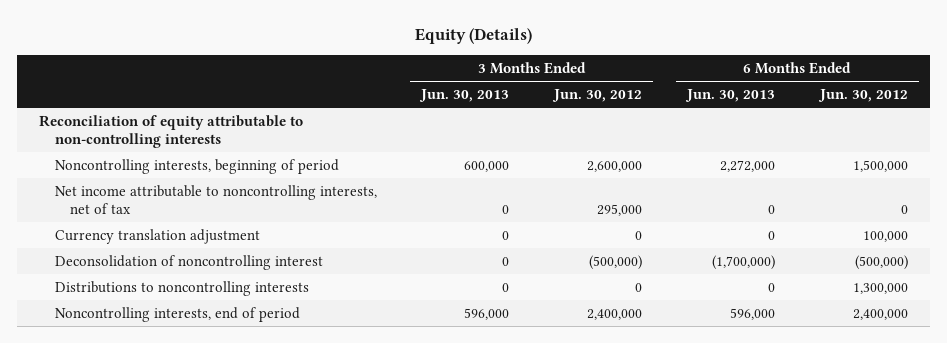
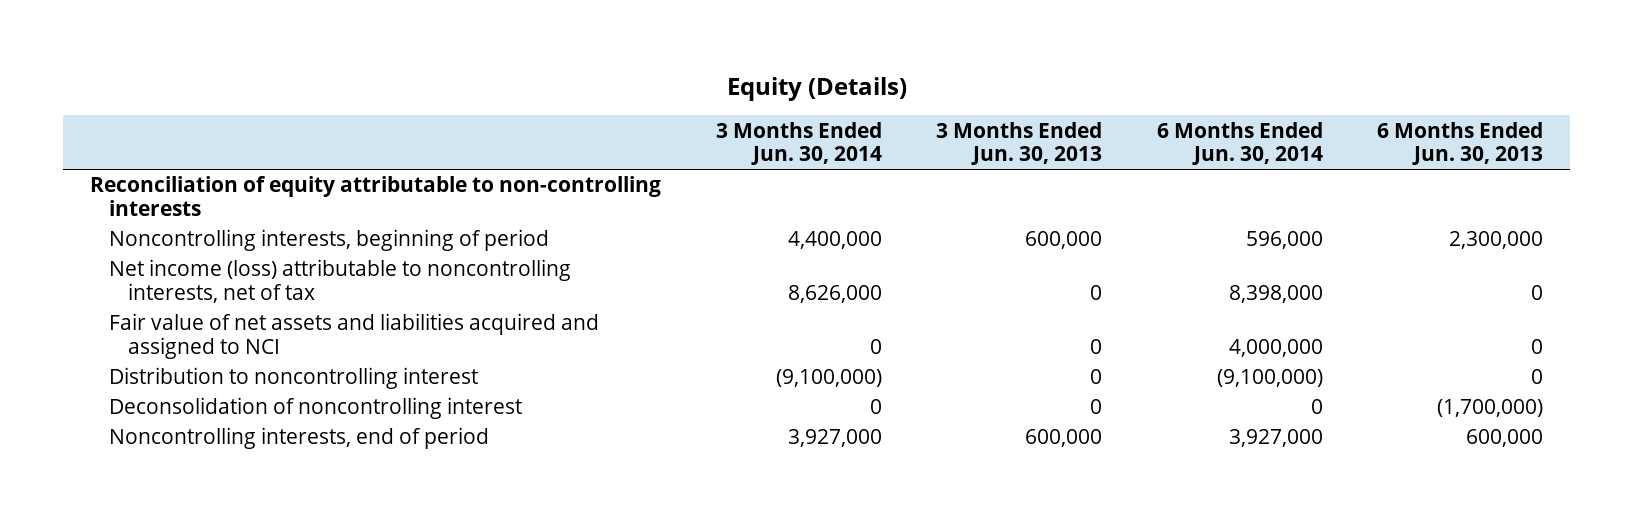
- | 3 Months Ended Jun. 30, 2013 | 3 Months Ended Jun. 30, 2012 | 6 Months Ended Jun. 30, 2013 | 6 Months Ended Jun. 30, 2012
+ | 3 Months Ended Jun. 30, 2014 | 3 Months Ended Jun. 30, 2013 | 6 Months Ended Jun. 30, 2014 | 6 Months Ended Jun. 30, 2013
- Noncontrolling interests, beginning of period | 600,000 | 2,600,000 | 2,272,000 | 1,500,000
- Net income attributable to noncontrolling interests, net of tax | 0 | 295,000 | 0 | 0
- Currency translation adjustment | 0 | 0 | 0 | 100,000
+ Noncontrolling interests, beginning of period | 4,400,000 | 600,000 | 596,000 | 2,300,000
+ Net income (loss) attributable to noncontrolling interests, net of tax | 8,626,000 | 0 | 8,398,000 | 0
+ Fair value of net assets and liabilities acquired and assigned to NCI | 0 | 0 | 4,000,000 | 0
+ Distribution to noncontrolling interest | (9,100,000) | 0 | (9,100,000) | 0
- Distributions to noncontrolling interests | 0 | 0 | 0 | 1,300,000
- Noncontrolling interests, end of period | 596,000 | 2,400,000 | 596,000 | 2,400,000
+ Noncontrolling interests, end of period | 3,927,000 | 600,000 | 3,927,000 | 600,000

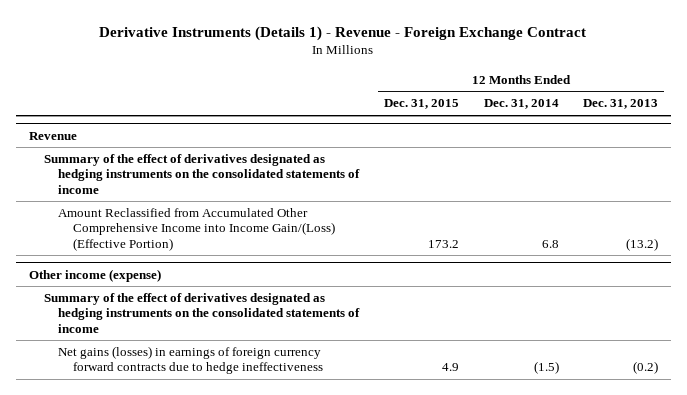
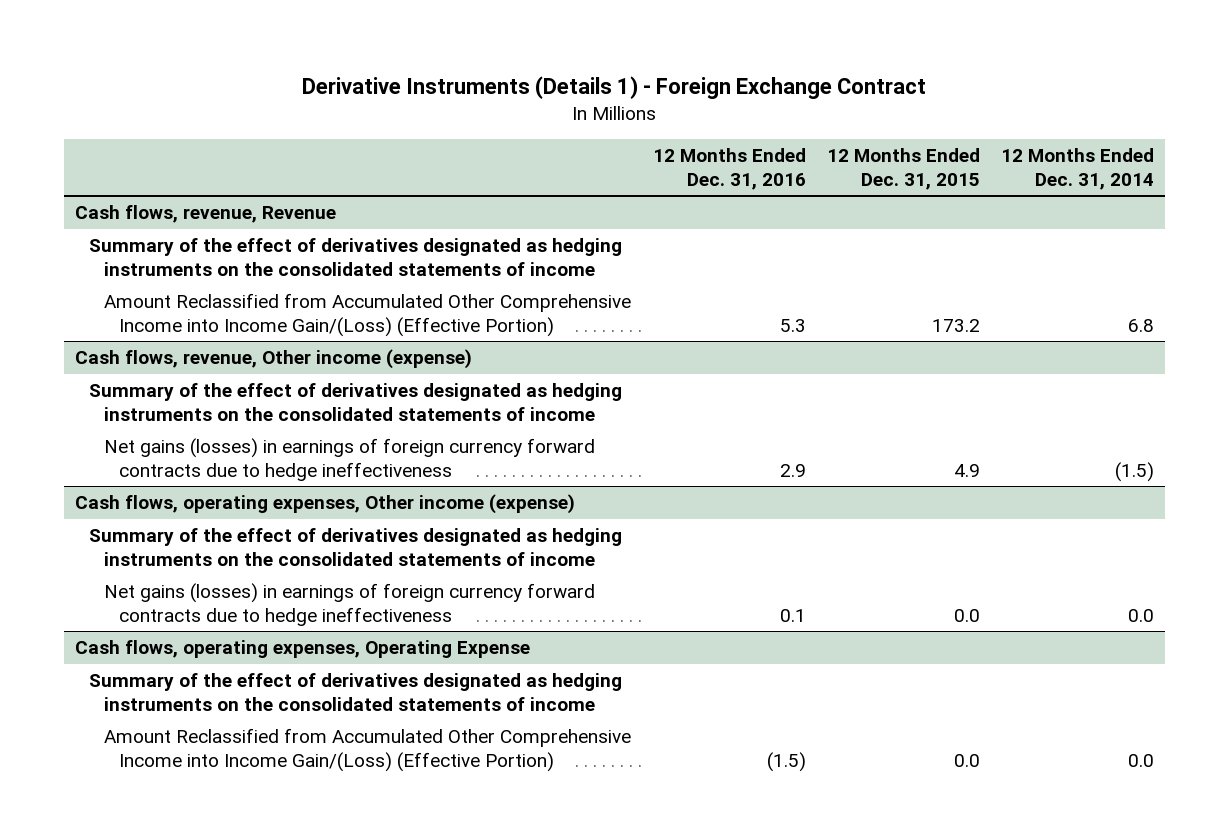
- Derivative Instruments (Details 1) - Revenue - Foreign Exchange Contract
+ Derivative Instruments (Details 1) - Foreign Exchange Contract
- | 12 Months Ended Dec. 31, 2015 | 12 Months Ended Dec. 31, 2014 | 12 Months Ended Dec. 31, 2013
+ | 12 Months Ended Dec. 31, 2016 | 12 Months Ended Dec. 31, 2015 | 12 Months Ended Dec. 31, 2014
- Revenue
+ Cash flows, revenue, Revenue
- Other income (expense)
+ Cash flows, revenue, Other income (expense)
+ Cash flows, operating expenses, Other income (expense)
+ Summary of the effect of derivatives designated as hedging instruments on the consolidated statements of income
+ Net gains (losses) in earnings of foreign currency forward contracts due to hedge ineffectiveness | 0.1 | 0.0 | 0.0
+ Cash flows, operating expenses, Operating Expense
+ Summary of the effect of derivatives designated as hedging instruments on the consolidated statements of income
+ Amount Reclassified from Accumulated Other Comprehensive Income into Income Gain/(Loss) (Effective Portion) | (1.5) | 0.0 | 0.0

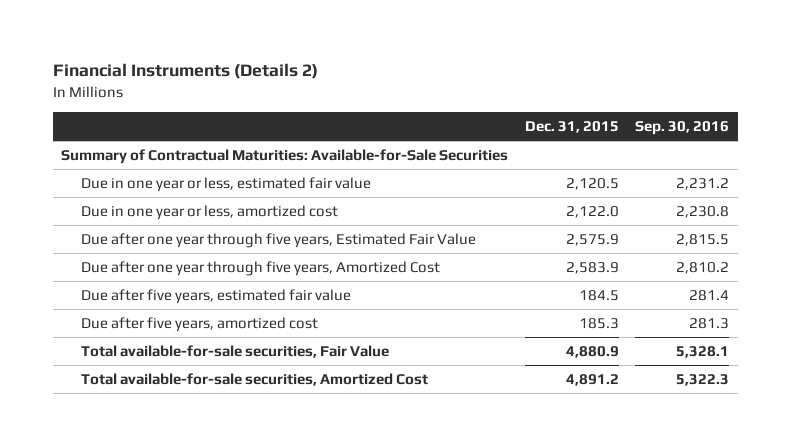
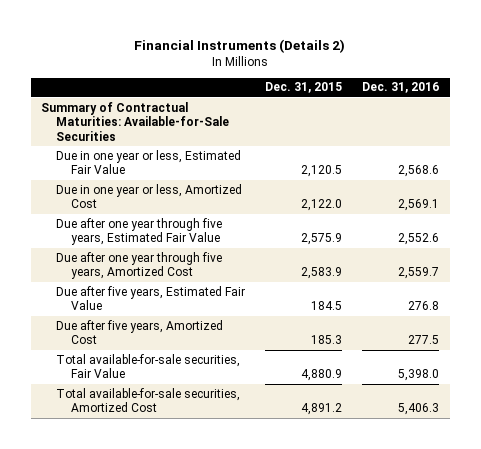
- | Dec. 31, 2015 | Sep. 30, 2016
+ | Dec. 31, 2015 | Dec. 31, 2016
- Due in one year or less, estimated fair value | 2,120.5 | 2,231.2
- Due in one year or less, amortized cost | 2,122.0 | 2,230.8
+ Due in one year or less, Estimated Fair Value | 2,120.5 | 2,568.6
+ Due in one year or less, Amortized Cost | 2,122.0 | 2,569.1
- Due after five years, estimated fair value | 184.5 | 281.4
- Due after five years, amortized cost | 185.3 | 281.3
+ Due after five years, Estimated Fair Value | 184.5 | 276.8
+ Due after five years, Amortized Cost | 185.3 | 277.5

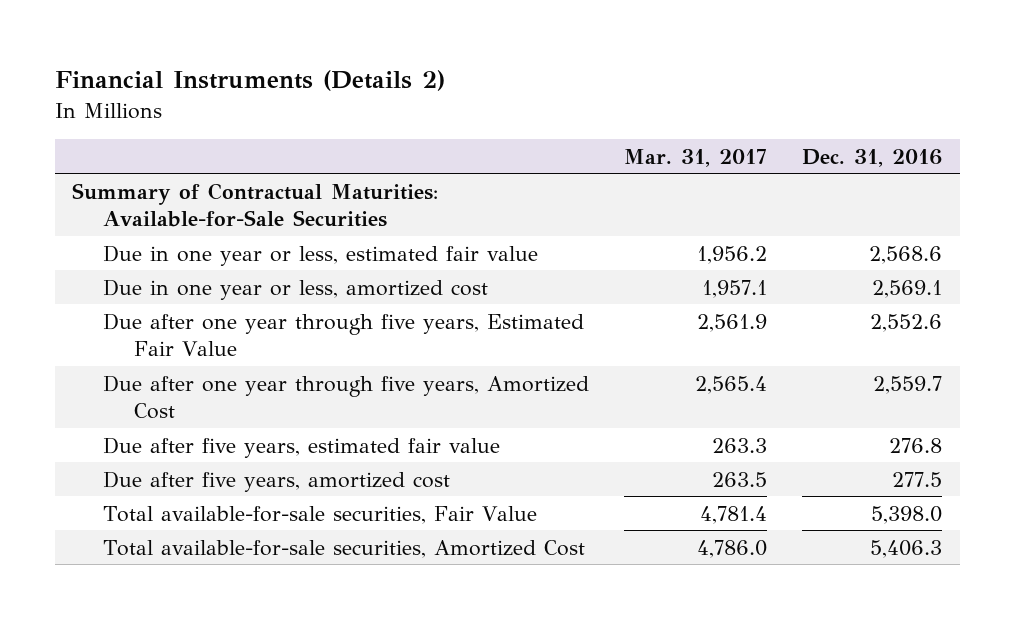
- | Dec. 31, 2015 | Dec. 31, 2016
+ | Mar. 31, 2017 | Dec. 31, 2016
- Due in one year or less, Estimated Fair Value | 2,120.5 | 2,568.6
- Due in one year or less, Amortized Cost | 2,122.0 | 2,569.1
+ Due in one year or less, estimated fair value | 1,956.2 | 2,568.6
+ Due in one year or less, amortized cost | 1,957.1 | 2,569.1
- Due after five years, Estimated Fair Value | 184.5 | 276.8
- Due after five years, Amortized Cost | 185.3 | 277.5
+ Due after five years, estimated fair value | 263.3 | 276.8
+ Due after five years, amortized cost | 263.5 | 277.5

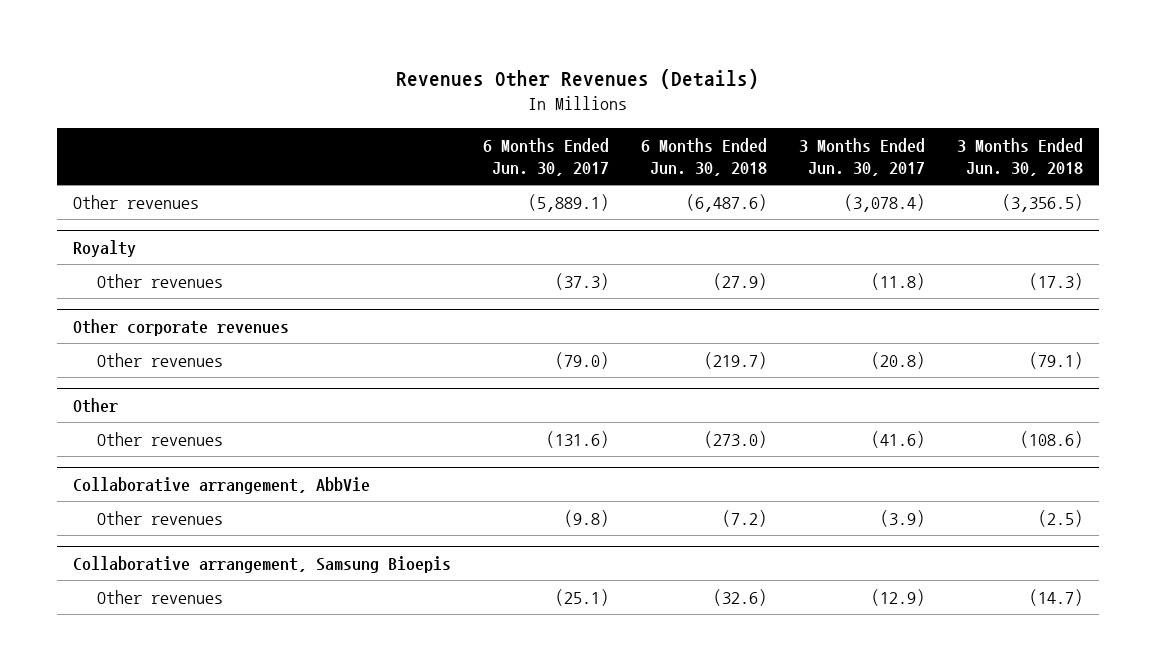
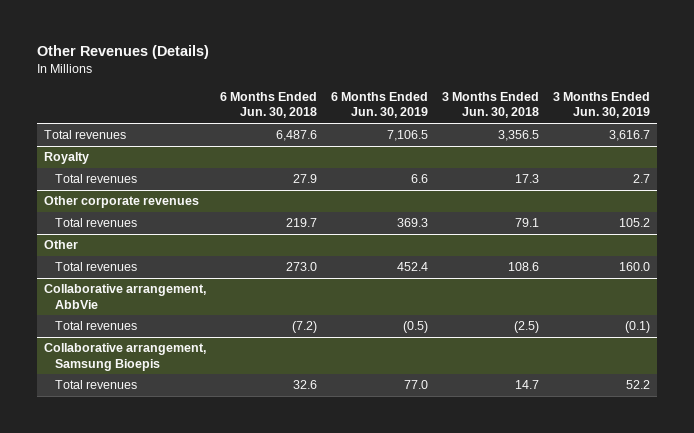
- Revenues Other Revenues (Details)
+ Other Revenues (Details)
- | 6 Months Ended Jun. 30, 2017 | 6 Months Ended Jun. 30, 2018 | 3 Months Ended Jun. 30, 2017 | 3 Months Ended Jun. 30, 2018
+ | 6 Months Ended Jun. 30, 2018 | 6 Months Ended Jun. 30, 2019 | 3 Months Ended Jun. 30, 2018 | 3 Months Ended Jun. 30, 2019
- Other revenues | (5,889.1) | (6,487.6) | (3,078.4) | (3,356.5)
+ Total revenues | 6,487.6 | 7,106.5 | 3,356.5 | 3,616.7
@ Royalty
- Other revenues | (37.3) | (27.9) | (11.8) | (17.3)
+ Total revenues | 27.9 | 6.6 | 17.3 | 2.7
@ Other corporate revenues
- Other revenues | (79.0) | (219.7) | (20.8) | (79.1)
+ Total revenues | 219.7 | 369.3 | 79.1 | 105.2
@ Other
- Other revenues | (131.6) | (273.0) | (41.6) | (108.6)
+ Total revenues | 273.0 | 452.4 | 108.6 | 160.0
@ Collaborative arrangement, AbbVie
- Other revenues | (9.8) | (7.2) | (3.9) | (2.5)
+ Total revenues | (7.2) | (0.5) | (2.5) | (0.1)
@ Collaborative arrangement, Samsung Bioepis
- Other revenues | (25.1) | (32.6) | (12.9) | (14.7)
+ Total revenues | 32.6 | 77.0 | 14.7 | 52.2

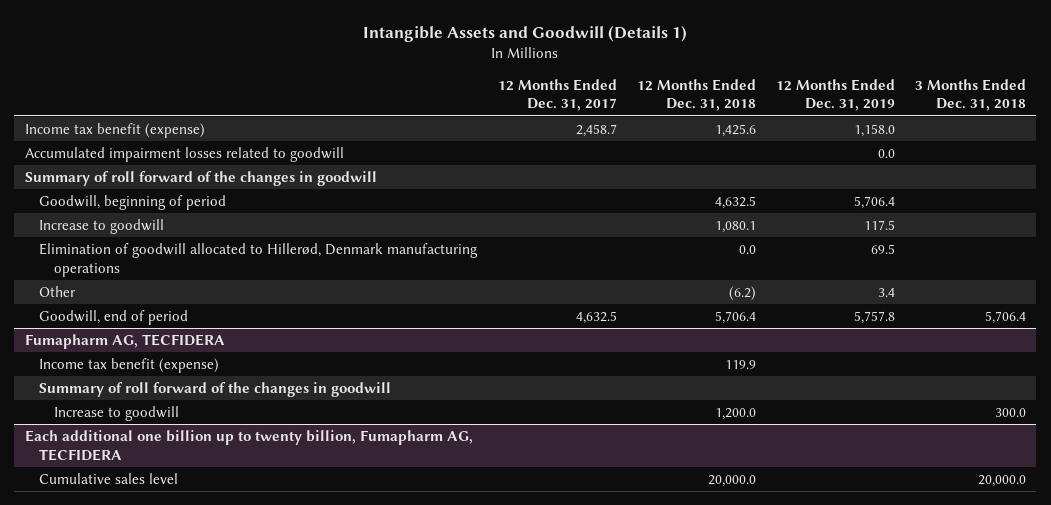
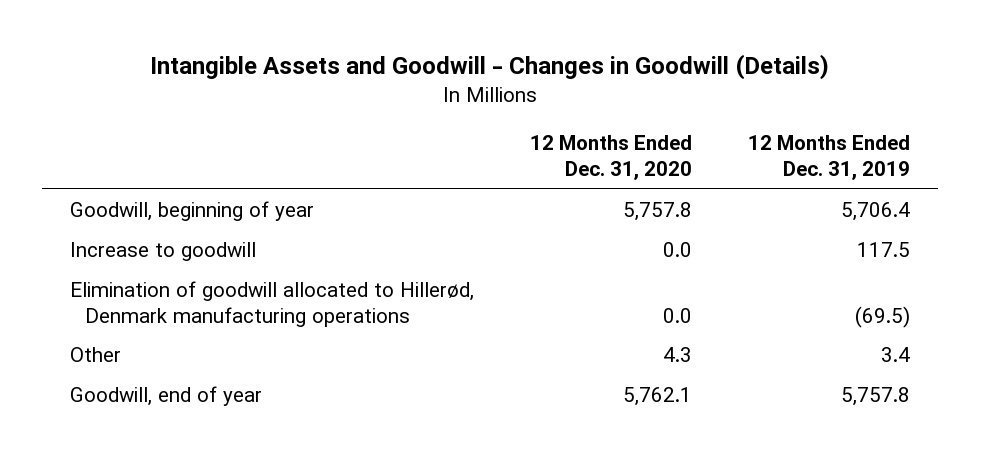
- Intangible Assets and Goodwill (Details 1)
+ Intangible Assets and Goodwill - Changes in Goodwill (Details)
- | 12 Months Ended Dec. 31, 2017 | 12 Months Ended Dec. 31, 2018 | 12 Months Ended Dec. 31, 2019 | 3 Months Ended Dec. 31, 2018
+ | 12 Months Ended Dec. 31, 2020 | 12 Months Ended Dec. 31, 2019
- Income tax benefit (expense) | 2,458.7 | 1,425.6 | 1,158.0 |
- Accumulated impairment losses related to goodwill | | | 0.0 |
- Summary of roll forward of the changes in goodwill
- Goodwill, beginning of period | | 4,632.5 | 5,706.4 |
+ Goodwill, beginning of year | 5,757.8 | 5,706.4
- Elimination of goodwill allocated to Hillerød, Denmark manufacturing operations | | 0.0 | 69.5 |
+ Elimination of goodwill allocated to Hillerød, Denmark manufacturing operations | 0.0 | (69.5)
- Goodwill, end of period | 4,632.5 | 5,706.4 | 5,757.8 | 5,706.4
- Fumapharm AG, TECFIDERA
- Income tax benefit (expense) | | 119.9 | |
- Summary of roll forward of the changes in goodwill
- Increase to goodwill | | 1,200.0 | | 300.0
- Each additional one billion up to twenty billion, Fumapharm AG, TECFIDERA
- Cumulative sales level | | 20,000.0 | | 20,000.0
+ Goodwill, end of year | 5,762.1 | 5,757.8

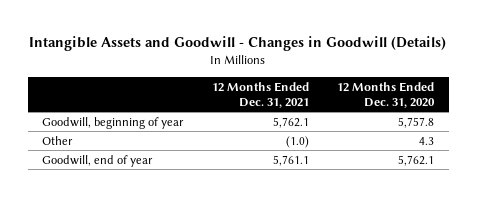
- | 12 Months Ended Dec. 31, 2020 | 12 Months Ended Dec. 31, 2019
+ | 12 Months Ended Dec. 31, 2021 | 12 Months Ended Dec. 31, 2020
- Increase to goodwill | 0.0 | 117.5
- Elimination of goodwill allocated to Hillerød, Denmark manufacturing operations | 0.0 | (69.5)

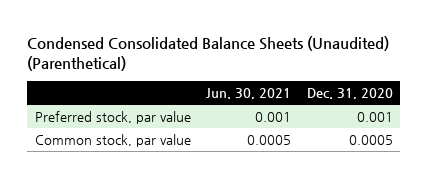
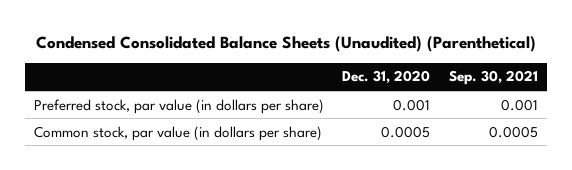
- | Jun. 30, 2021 | Dec. 31, 2020
+ | Dec. 31, 2020 | Sep. 30, 2021
- Preferred stock, par value | 0.001 | 0.001
- Common stock, par value | 0.0005 | 0.0005
+ Preferred stock, par value (in dollars per share) | 0.001 | 0.001
+ Common stock, par value (in dollars per share) | 0.0005 | 0.0005

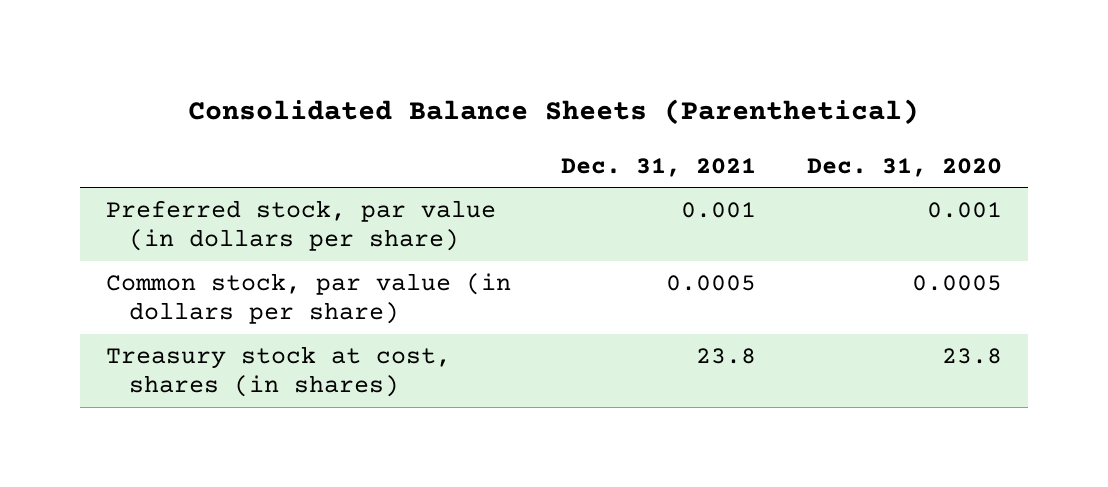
- Condensed Consolidated Balance Sheets (Unaudited) (Parenthetical)
+ Consolidated Balance Sheets (Parenthetical)
- | Dec. 31, 2020 | Sep. 30, 2021
+ | Dec. 31, 2021 | Dec. 31, 2020
+ Treasury stock at cost, shares (in shares) | 23.8 | 23.8

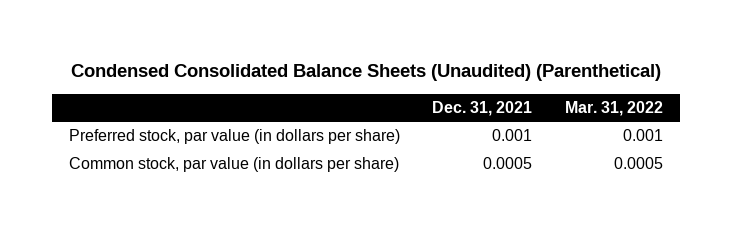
- Consolidated Balance Sheets (Parenthetical)
+ Condensed Consolidated Balance Sheets (Unaudited) (Parenthetical)
- | Dec. 31, 2021 | Dec. 31, 2020
+ | Dec. 31, 2021 | Mar. 31, 2022
- Treasury stock at cost, shares (in shares) | 23.8 | 23.8

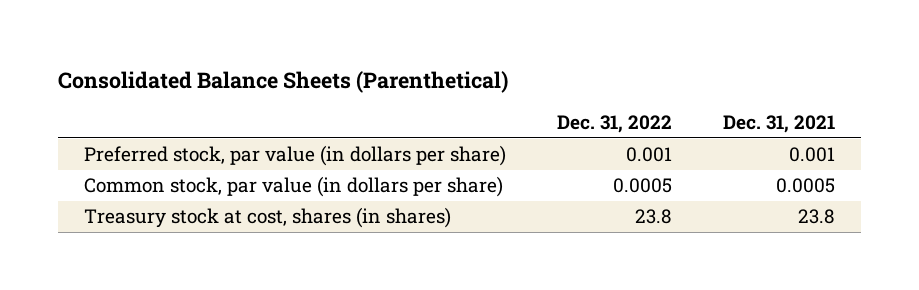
- Condensed Consolidated Balance Sheets (Unaudited) (Parenthetical)
+ Consolidated Balance Sheets (Parenthetical)
- | Dec. 31, 2021 | Mar. 31, 2022
+ | Dec. 31, 2022 | Dec. 31, 2021
+ Treasury stock at cost, shares (in shares) | 23.8 | 23.8

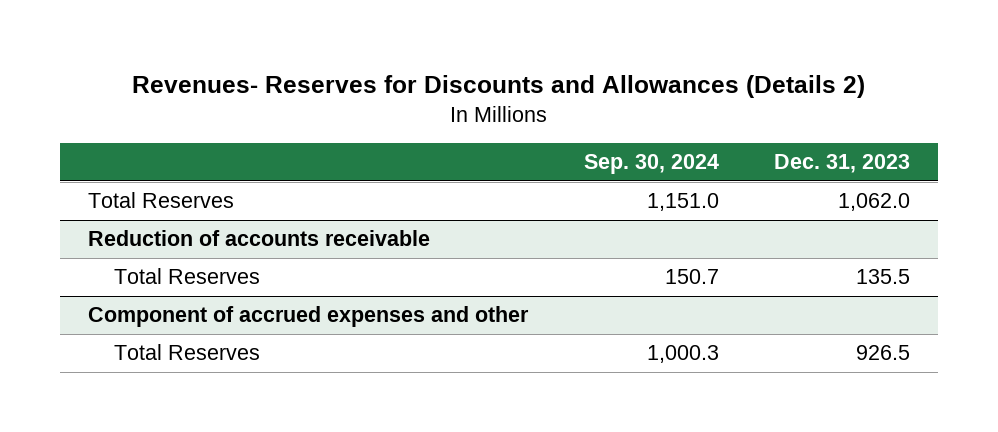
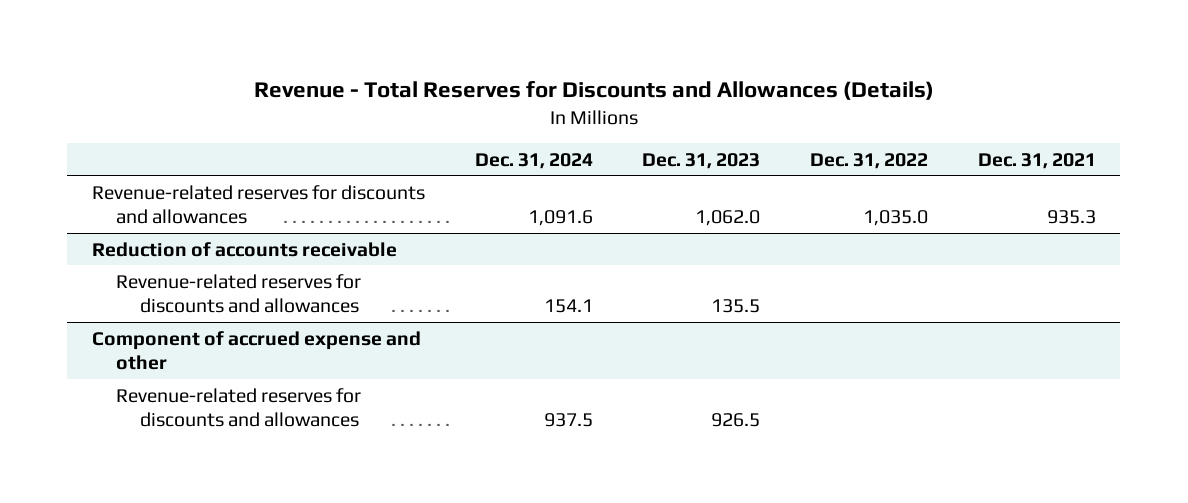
- Revenues- Reserves for Discounts and Allowances (Details 2)
+ Revenue - Total Reserves for Discounts and Allowances (Details)
- | Sep. 30, 2024 | Dec. 31, 2023
+ | Dec. 31, 2024 | Dec. 31, 2023 | Dec. 31, 2022 | Dec. 31, 2021
- Total Reserves | 1,151.0 | 1,062.0
+ Revenue-related reserves for discounts and allowances | 1,091.6 | 1,062.0 | 1,035.0 | 935.3
@ Reduction of accounts receivable
- Total Reserves | 150.7 | 135.5
- Component of accrued expenses and other
- Total Reserves | 1,000.3 | 926.5
@ Reduction of accounts receivable
+ Revenue-related reserves for discounts and allowances | 154.1 | 135.5 | |
+ Component of accrued expense and other
+ Revenue-related reserves for discounts and allowances | 937.5 | 926.5 | |

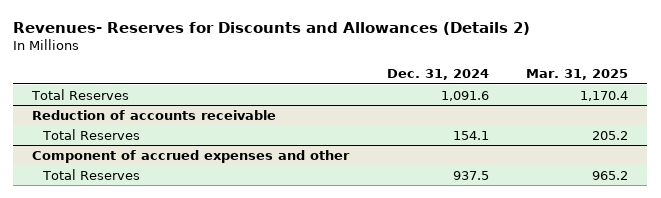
- Revenue - Total Reserves for Discounts and Allowances (Details)
+ Revenues- Reserves for Discounts and Allowances (Details 2)
- | Dec. 31, 2024 | Dec. 31, 2023 | Dec. 31, 2022 | Dec. 31, 2021
+ | Dec. 31, 2024 | Mar. 31, 2025
- Revenue-related reserves for discounts and allowances | 1,091.6 | 1,062.0 | 1,035.0 | 935.3
+ Total Reserves | 1,091.6 | 1,170.4
@ Reduction of accounts receivable
- Revenue-related reserves for discounts and allowances | 154.1 | 135.5 | |
- Component of accrued expense and other
- Revenue-related reserves for discounts and allowances | 937.5 | 926.5 | |
@ Reduction of accounts receivable
+ Total Reserves | 154.1 | 205.2
+ Component of accrued expenses and other
+ Total Reserves | 937.5 | 965.2

